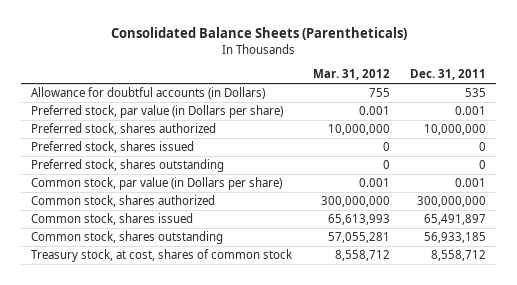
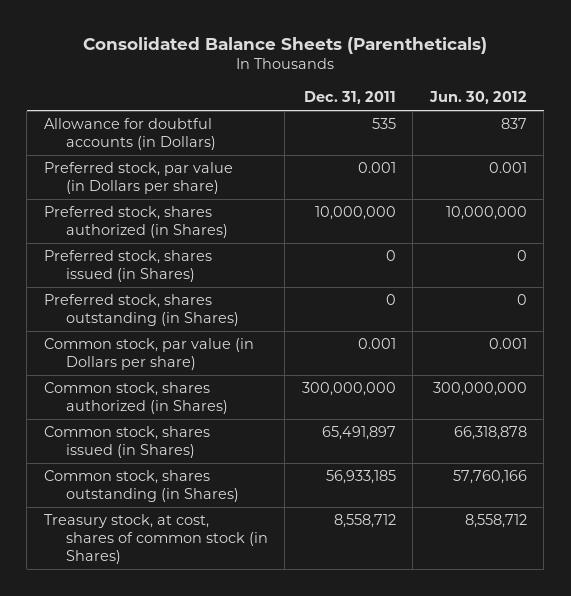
- | Mar. 31, 2012 | Dec. 31, 2011
+ | Dec. 31, 2011 | Jun. 30, 2012
- Preferred stock, shares authorized | 10,000,000 | 10,000,000
- Preferred stock, shares issued | 0 | 0
- Preferred stock, shares outstanding | 0 | 0
+ Preferred stock, shares authorized (in Shares) | 10,000,000 | 10,000,000
+ Preferred stock, shares issued (in Shares) | 0 | 0
+ Preferred stock, shares outstanding (in Shares) | 0 | 0
- Common stock, shares authorized | 300,000,000 | 300,000,000
- Common stock, shares issued | 65,613,993 | 65,491,897
- Common stock, shares outstanding | 57,055,281 | 56,933,185
- Treasury stock, at cost, shares of common stock | 8,558,712 | 8,558,712
+ Common stock, shares authorized (in Shares) | 300,000,000 | 300,000,000
+ Common stock, shares issued (in Shares) | 65,491,897 | 66,318,878
+ Common stock, shares outstanding (in Shares) | 56,933,185 | 57,760,166
+ Treasury stock, at cost, shares of common stock (in Shares) | 8,558,712 | 8,558,712

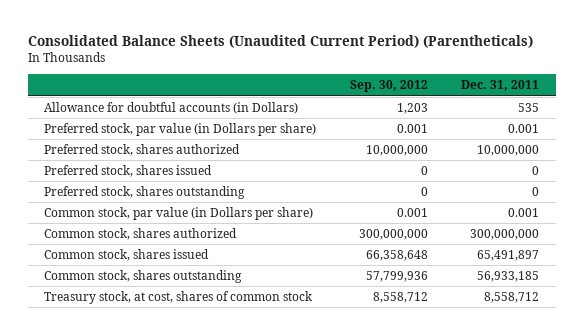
- Consolidated Balance Sheets (Parentheticals)
+ Consolidated Balance Sheets (Unaudited Current Period) (Parentheticals)
- | Dec. 31, 2011 | Jun. 30, 2012
+ | Sep. 30, 2012 | Dec. 31, 2011
- Preferred stock, shares authorized (in Shares) | 10,000,000 | 10,000,000
- Preferred stock, shares issued (in Shares) | 0 | 0
- Preferred stock, shares outstanding (in Shares) | 0 | 0
+ Preferred stock, shares authorized | 10,000,000 | 10,000,000
+ Preferred stock, shares issued | 0 | 0
+ Preferred stock, shares outstanding | 0 | 0
- Common stock, shares authorized (in Shares) | 300,000,000 | 300,000,000
- Common stock, shares issued (in Shares) | 65,491,897 | 66,318,878
- Common stock, shares outstanding (in Shares) | 56,933,185 | 57,760,166
- Treasury stock, at cost, shares of common stock (in Shares) | 8,558,712 | 8,558,712
+ Common stock, shares authorized | 300,000,000 | 300,000,000
+ Common stock, shares issued | 66,358,648 | 65,491,897
+ Common stock, shares outstanding | 57,799,936 | 56,933,185
+ Treasury stock, at cost, shares of common stock | 8,558,712 | 8,558,712

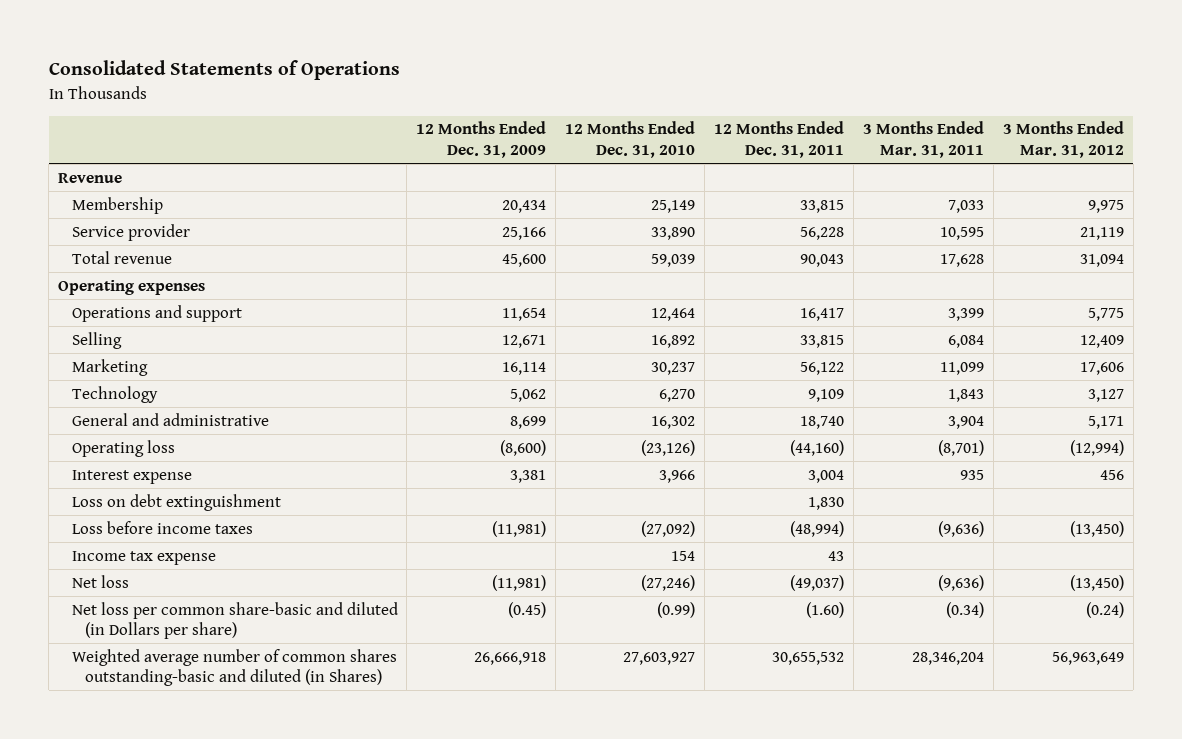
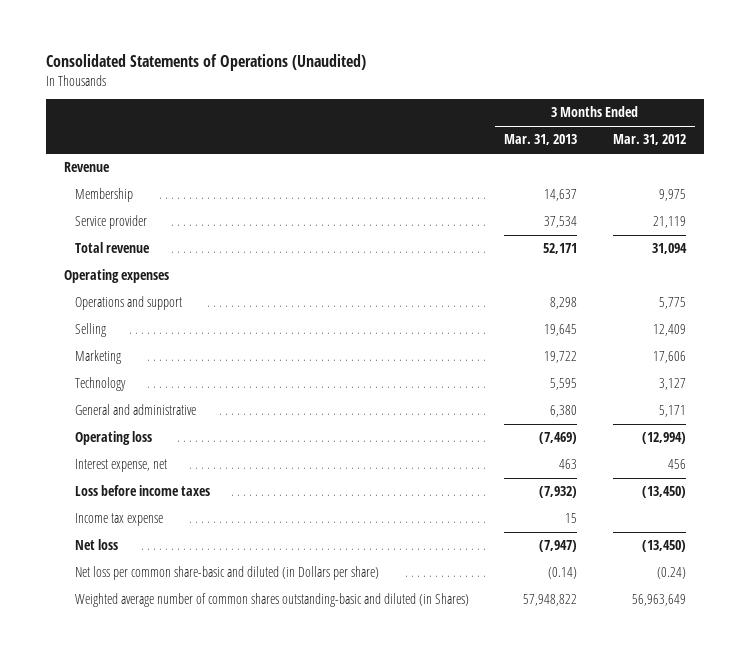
- Consolidated Statements of Operations
+ Consolidated Statements of Operations (Unaudited)
- | 12 Months Ended Dec. 31, 2009 | 12 Months Ended Dec. 31, 2010 | 12 Months Ended Dec. 31, 2011 | 3 Months Ended Mar. 31, 2011 | 3 Months Ended Mar. 31, 2012
+ | 3 Months Ended Mar. 31, 2013 | 3 Months Ended Mar. 31, 2012
- Interest expense | 3,381 | 3,966 | 3,004 | 935 | 456
- Loss on debt extinguishment | | | 1,830 | |
+ Interest expense, net | 463 | 456

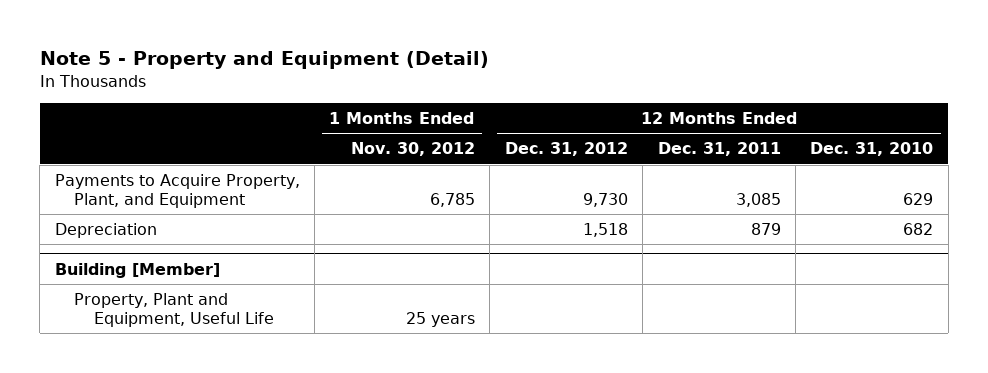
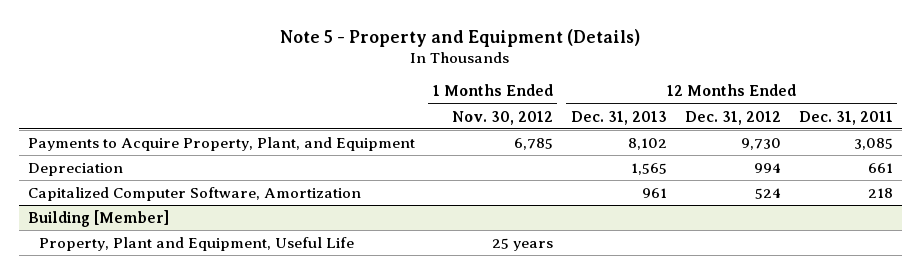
- Note 5 - Property and Equipment (Detail)
+ Note 5 - Property and Equipment (Details)
- | 1 Months Ended Nov. 30, 2012 | 12 Months Ended Dec. 31, 2012 | 12 Months Ended Dec. 31, 2011 | 12 Months Ended Dec. 31, 2010
+ | 1 Months Ended Nov. 30, 2012 | 12 Months Ended Dec. 31, 2013 | 12 Months Ended Dec. 31, 2012 | 12 Months Ended Dec. 31, 2011
- Depreciation | | 1,518 | 879 | 682
+ Depreciation | | 1,565 | 994 | 661
+ Capitalized Computer Software, Amortization | | 961 | 524 | 218

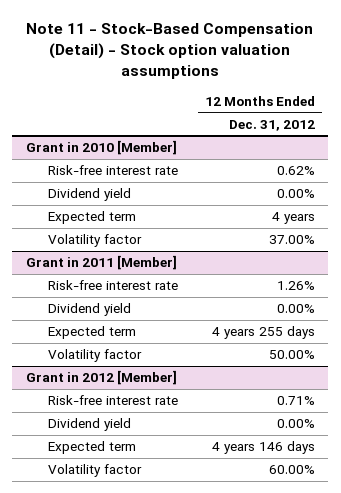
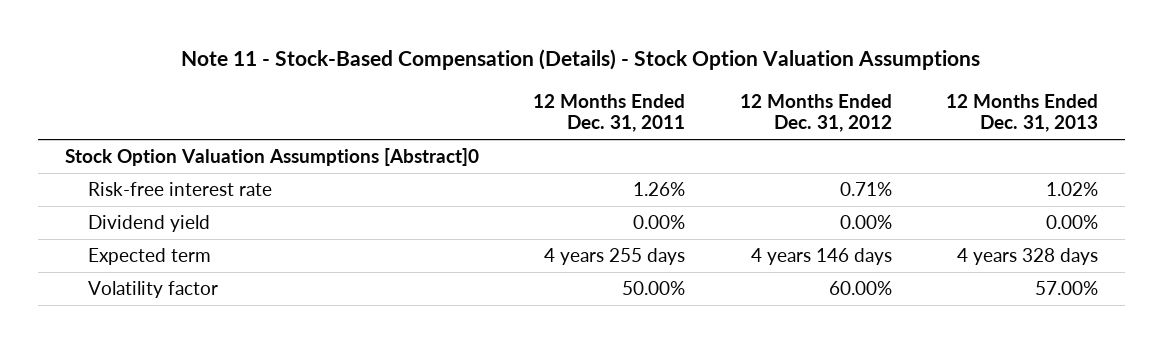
- Note 11 - Stock-Based Compensation (Detail) - Stock option valuation assumptions
+ Note 11 - Stock-Based Compensation (Details) - Stock Option Valuation Assumptions
- | 12 Months Ended Dec. 31, 2012
+ | 12 Months Ended Dec. 31, 2011 | 12 Months Ended Dec. 31, 2012 | 12 Months Ended Dec. 31, 2013
- Grant in 2010 [Member]
- Risk-free interest rate | 0.62%
- Dividend yield | 0.00%
- Expected term | 4 years
- Volatility factor | 37.00%
- Grant in 2011 [Member]
- Risk-free interest rate | 1.26%
- Dividend yield | 0.00%
- Expected term | 4 years 255 days
- Volatility factor | 50.00%
- Grant in 2012 [Member]
+ Stock Option Valuation Assumptions [Abstract]0

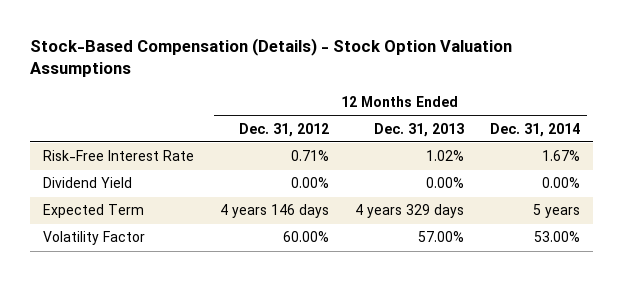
- Note 11 - Stock-Based Compensation (Details) - Stock Option Valuation Assumptions
+ Stock-Based Compensation (Details) - Stock Option Valuation Assumptions
- | 12 Months Ended Dec. 31, 2011 | 12 Months Ended Dec. 31, 2012 | 12 Months Ended Dec. 31, 2013
+ | 12 Months Ended Dec. 31, 2012 | 12 Months Ended Dec. 31, 2013 | 12 Months Ended Dec. 31, 2014
- Stock Option Valuation Assumptions [Abstract]0
- Risk-free interest rate | 1.26% | 0.71% | 1.02%
- Dividend yield | 0.00% | 0.00% | 0.00%
- Expected term | 4 years 255 days | 4 years 146 days | 4 years 328 days
- Volatility factor | 50.00% | 60.00% | 57.00%
+ Risk-Free Interest Rate | 0.71% | 1.02% | 1.67%
+ Dividend Yield | 0.00% | 0.00% | 0.00%
+ Expected Term | 4 years 146 days | 4 years 329 days | 5 years
+ Volatility Factor | 60.00% | 57.00% | 53.00%

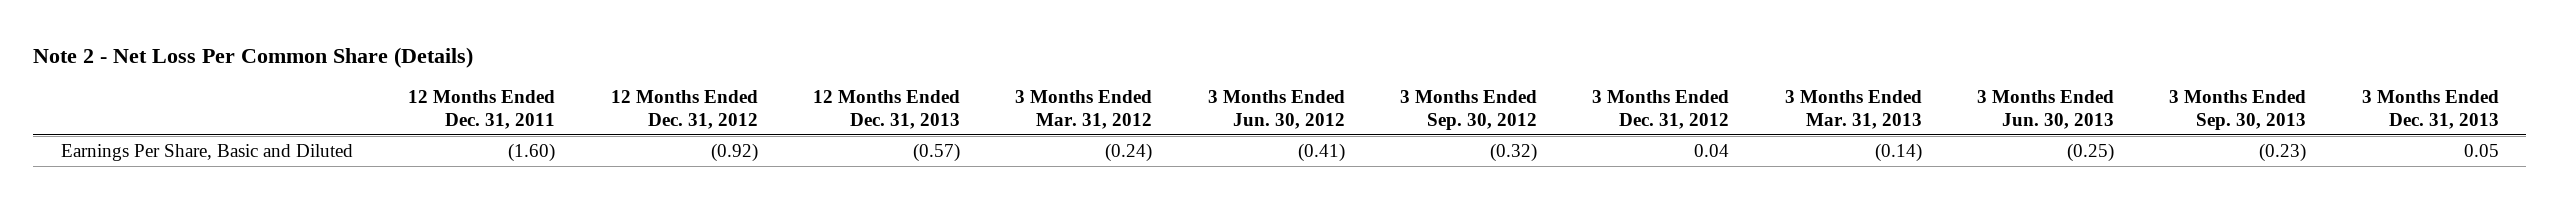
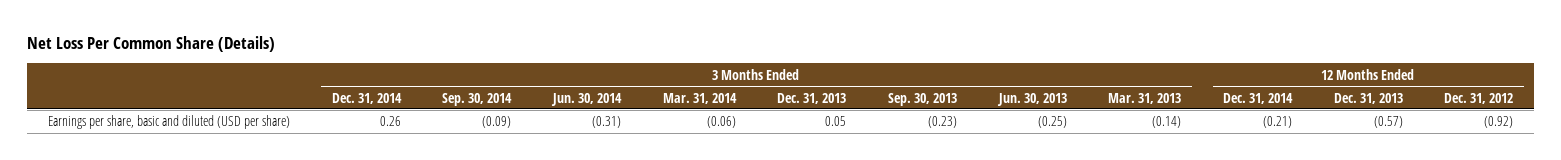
- Note 2 - Net Loss Per Common Share (Details)
+ Net Loss Per Common Share (Details)
- | 12 Months Ended Dec. 31, 2011 | 12 Months Ended Dec. 31, 2012 | 12 Months Ended Dec. 31, 2013 | 3 Months Ended Mar. 31, 2012 | 3 Months Ended Jun. 30, 2012 | 3 Months Ended Sep. 30, 2012 | 3 Months Ended Dec. 31, 2012 | 3 Months Ended Mar. 31, 2013 | 3 Months Ended Jun. 30, 2013 | 3 Months Ended Sep. 30, 2013 | 3 Months Ended Dec. 31, 2013
+ | 3 Months Ended Dec. 31, 2014 | 3 Months Ended Sep. 30, 2014 | 3 Months Ended Jun. 30, 2014 | 3 Months Ended Mar. 31, 2014 | 3 Months Ended Dec. 31, 2013 | 3 Months Ended Sep. 30, 2013 | 3 Months Ended Jun. 30, 2013 | 3 Months Ended Mar. 31, 2013 | 12 Months Ended Dec. 31, 2014 | 12 Months Ended Dec. 31, 2013 | 12 Months Ended Dec. 31, 2012
- Earnings Per Share, Basic and Diluted | (1.60) | (0.92) | (0.57) | (0.24) | (0.41) | (0.32) | 0.04 | (0.14) | (0.25) | (0.23) | 0.05
+ Earnings per share, basic and diluted (USD per share) | 0.26 | (0.09) | (0.31) | (0.06) | 0.05 | (0.23) | (0.25) | (0.14) | (0.21) | (0.57) | (0.92)

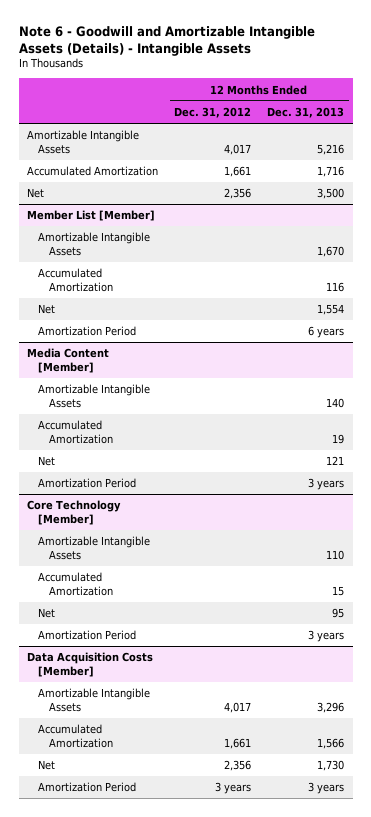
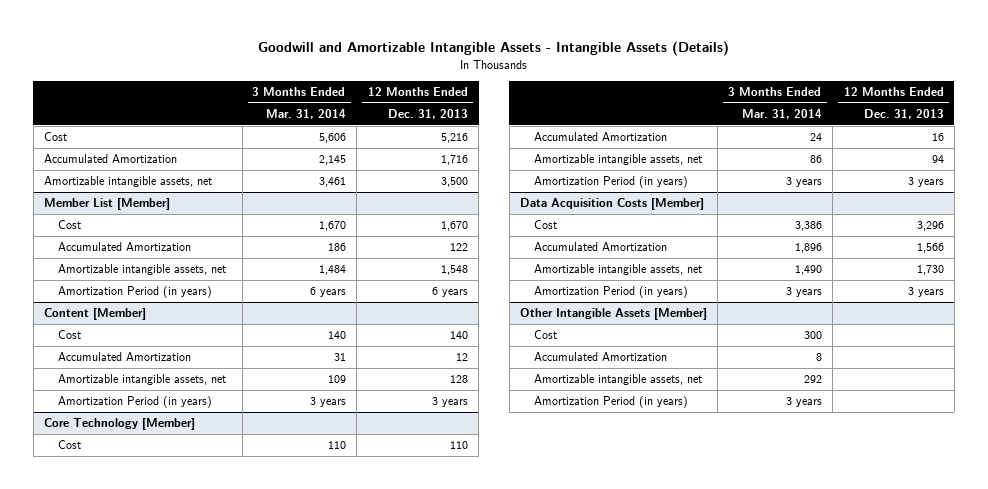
- Note 6 - Goodwill and Amortizable Intangible Assets (Details) - Intangible Assets
+ Goodwill and Amortizable Intangible Assets - Intangible Assets (Details)
- | 12 Months Ended Dec. 31, 2012 | 12 Months Ended Dec. 31, 2013
+ | 3 Months Ended Mar. 31, 2014 | 12 Months Ended Dec. 31, 2013
- Amortizable Intangible Assets | 4,017 | 5,216
+ Cost | 5,606 | 5,216
- Net | 2,356 | 3,500
+ Amortizable intangible assets, net | 3,461 | 3,500
@ Member List [Member]
- Amortizable Intangible Assets | | 1,670
- Accumulated Amortization | | 116
- Net | | 1,554
- Amortization Period | | 6 years
- Media Content [Member]
- Amortizable Intangible Assets | | 140
- Accumulated Amortization | | 19
- Net | | 121
- Amortization Period | | 3 years
@ Member List [Member]
+ Cost | 1,670 | 1,670
+ Accumulated Amortization | 186 | 122
+ Amortizable intangible assets, net | 1,484 | 1,548
+ Amortization Period (in years) | 6 years | 6 years
+ Content [Member]
+ Cost | 140 | 140
+ Accumulated Amortization | 31 | 12
+ Amortizable intangible assets, net | 109 | 128
+ Amortization Period (in years) | 3 years | 3 years
@ Core Technology [Member]
- Amortizable Intangible Assets | | 110
- Accumulated Amortization | | 15
- Net | | 95
- Amortization Period | | 3 years
+ Cost | 110 | 110
+ Accumulated Amortization | 24 | 16
+ Amortizable intangible assets, net | 86 | 94
+ Amortization Period (in years) | 3 years | 3 years
@ Data Acquisition Costs [Member]
- Amortizable Intangible Assets | 4,017 | 3,296
+ Cost | 3,386 | 3,296
- Net | 2,356 | 1,730
- Amortization Period | 3 years | 3 years
+ Amortizable intangible assets, net | 1,490 | 1,730
+ Amortization Period (in years) | 3 years | 3 years
+ Other Intangible Assets [Member]
+ Cost | 300 |
+ Accumulated Amortization | 8 |
+ Amortizable intangible assets, net | 292 |
+ Amortization Period (in years) | 3 years |

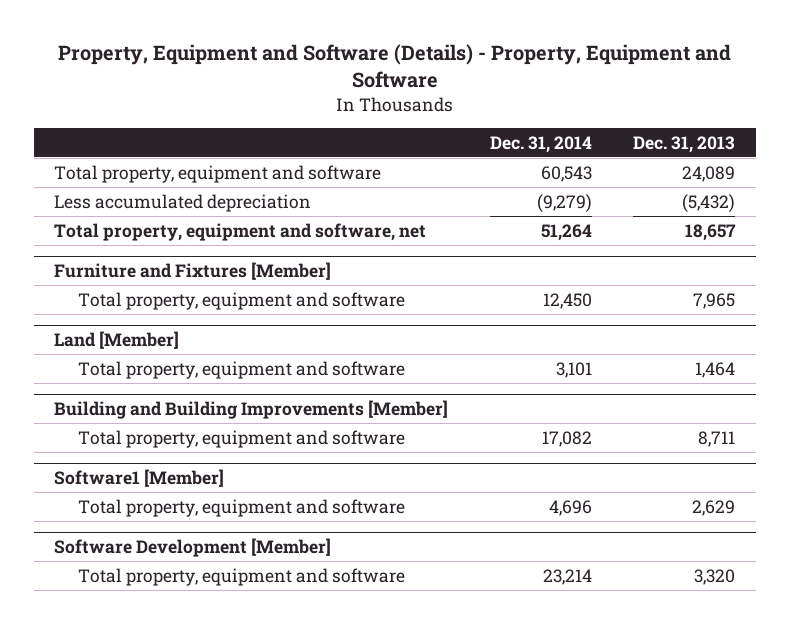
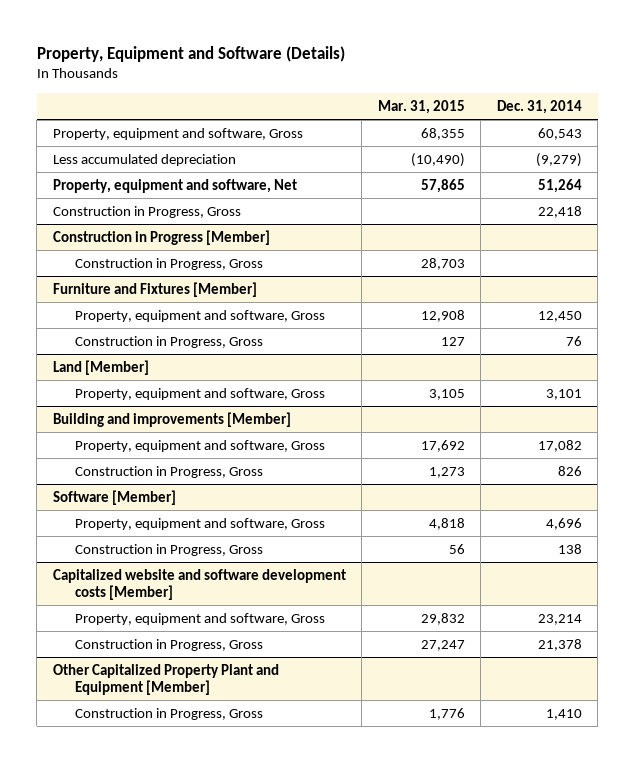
- Property, Equipment and Software (Details) - Property, Equipment and Software
+ Property, Equipment and Software (Details)
- | Dec. 31, 2014 | Dec. 31, 2013
+ | Mar. 31, 2015 | Dec. 31, 2014
- Total property, equipment and software | 60,543 | 24,089
+ Property, equipment and software, Gross | 68,355 | 60,543
- Total property, equipment and software, net | 51,264 | 18,657
+ Property, equipment and software, Net | 57,865 | 51,264
+ Construction in Progress, Gross | | 22,418
+ Construction in Progress [Member]
+ Construction in Progress, Gross | 28,703 |
@ Furniture and Fixtures [Member]
- Total property, equipment and software | 12,450 | 7,965
+ Property, equipment and software, Gross | 12,908 | 12,450
+ Construction in Progress, Gross | 127 | 76
@ Land [Member]
- Total property, equipment and software | 3,101 | 1,464
- Building and Building Improvements [Member]
- Total property, equipment and software | 17,082 | 8,711
- Software1 [Member]
- Total property, equipment and software | 4,696 | 2,629
- Software Development [Member]
- Total property, equipment and software | 23,214 | 3,320
@ Land [Member]
+ Property, equipment and software, Gross | 3,105 | 3,101
+ Building and improvements [Member]
+ Property, equipment and software, Gross | 17,692 | 17,082
+ Construction in Progress, Gross | 1,273 | 826
+ Software [Member]
+ Property, equipment and software, Gross | 4,818 | 4,696
+ Construction in Progress, Gross | 56 | 138
+ Capitalized website and software development costs [Member]
+ Property, equipment and software, Gross | 29,832 | 23,214
+ Construction in Progress, Gross | 27,247 | 21,378
+ Other Capitalized Property Plant and Equipment [Member]
+ Construction in Progress, Gross | 1,776 | 1,410

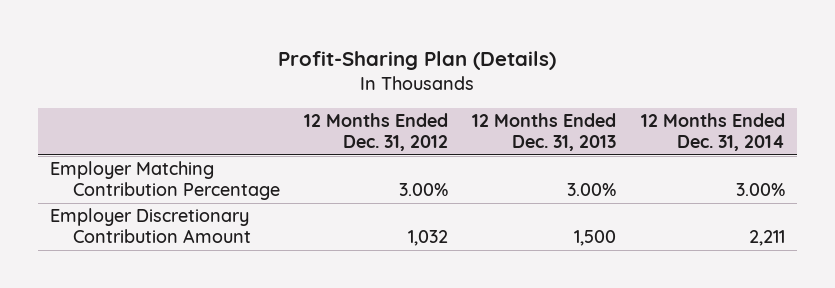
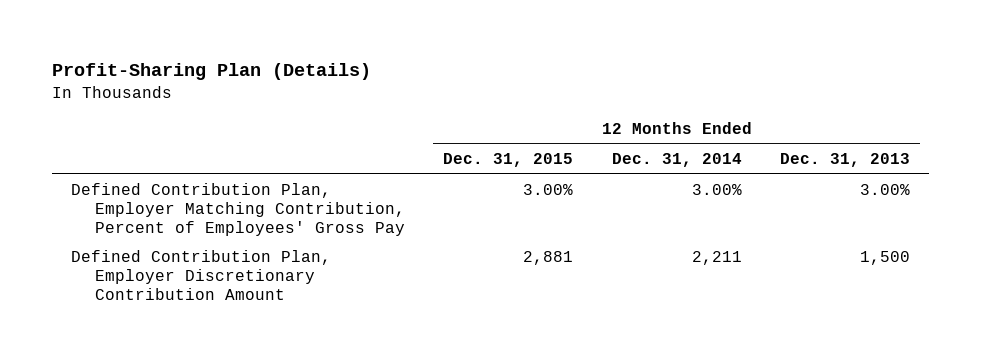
- | 12 Months Ended Dec. 31, 2012 | 12 Months Ended Dec. 31, 2013 | 12 Months Ended Dec. 31, 2014
+ | 12 Months Ended Dec. 31, 2015 | 12 Months Ended Dec. 31, 2014 | 12 Months Ended Dec. 31, 2013
- Employer Matching Contribution Percentage | 3.00% | 3.00% | 3.00%
- Employer Discretionary Contribution Amount | 1,032 | 1,500 | 2,211
+ Defined Contribution Plan, Employer Matching Contribution, Percent of Employees' Gross Pay | 3.00% | 3.00% | 3.00%
+ Defined Contribution Plan, Employer Discretionary Contribution Amount | 2,881 | 2,211 | 1,500

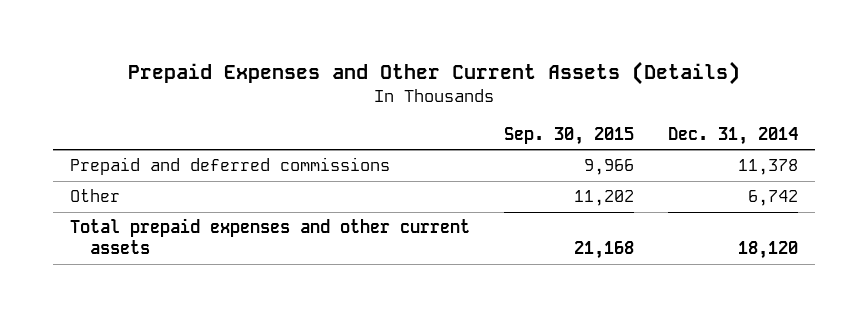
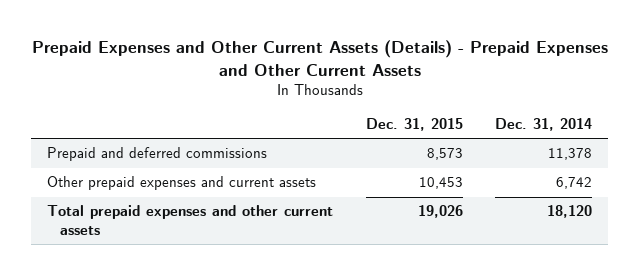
- Prepaid Expenses and Other Current Assets (Details)
+ Prepaid Expenses and Other Current Assets (Details) - Prepaid Expenses and Other Current Assets
- | Sep. 30, 2015 | Dec. 31, 2014
+ | Dec. 31, 2015 | Dec. 31, 2014
- Other | 11,202 | 6,742
+ Other prepaid expenses and current assets | 10,453 | 6,742

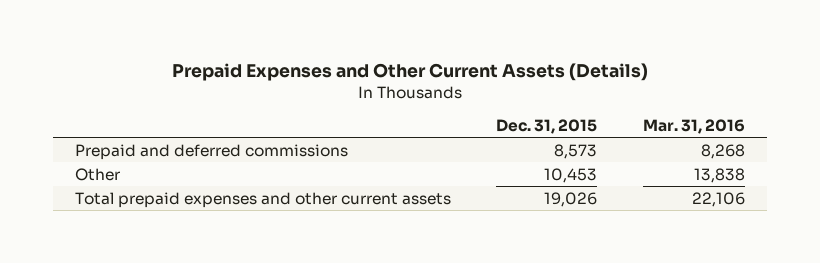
- Prepaid Expenses and Other Current Assets (Details) - Prepaid Expenses and Other Current Assets
+ Prepaid Expenses and Other Current Assets (Details)
- | Dec. 31, 2015 | Dec. 31, 2014
+ | Dec. 31, 2015 | Mar. 31, 2016
- Other prepaid expenses and current assets | 10,453 | 6,742
+ Other | 10,453 | 13,838

